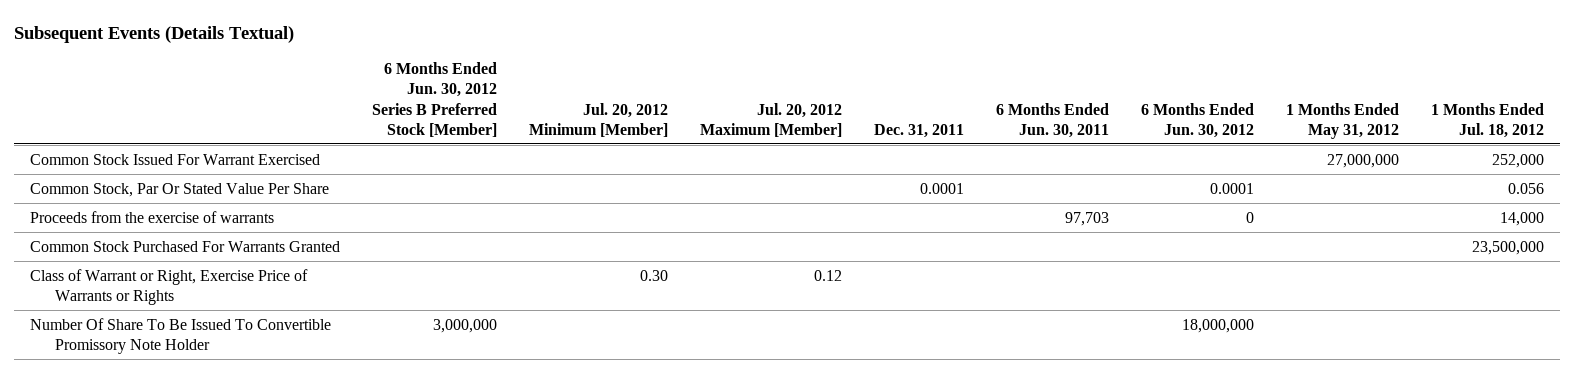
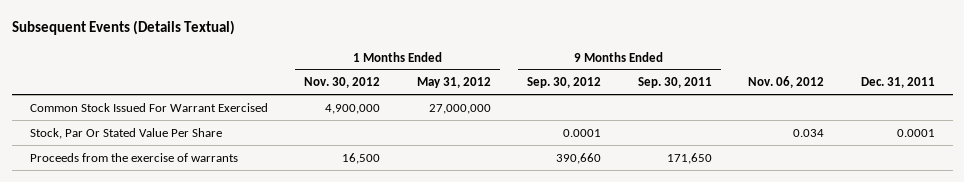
- | 6 Months Ended Jun. 30, 2012 Series B Preferred Stock [Member] | Jul. 20, 2012 Minimum [Member] | Jul. 20, 2012 Maximum [Member] | Dec. 31, 2011 | 6 Months Ended Jun. 30, 2011 | 6 Months Ended Jun. 30, 2012 | 1 Months Ended May 31, 2012 | 1 Months Ended Jul. 18, 2012
+ | 1 Months Ended Nov. 30, 2012 | 1 Months Ended May 31, 2012 | 9 Months Ended Sep. 30, 2012 | 9 Months Ended Sep. 30, 2011 | Nov. 06, 2012 | Dec. 31, 2011
- Common Stock, Par Or Stated Value Per Share | | | | 0.0001 | | 0.0001 | | 0.056
+ Stock, Par Or Stated Value Per Share | | | 0.0001 | | 0.034 | 0.0001
- Common Stock Purchased For Warrants Granted | | | | | | | | 23,500,000
- Class of Warrant or Right, Exercise Price of Warrants or Rights | | 0.30 | 0.12 | | | | |
- Number Of Share To Be Issued To Convertible Promissory Note Holder | 3,000,000 | | | | | 18,000,000 | |

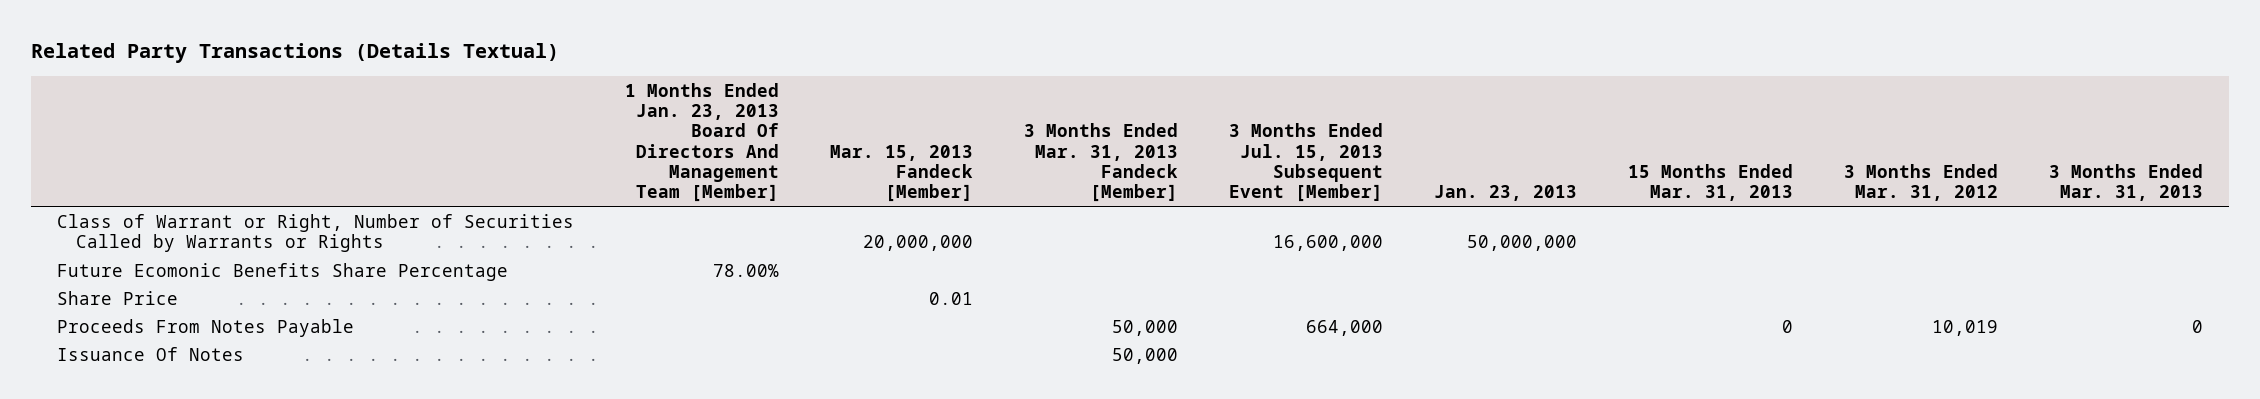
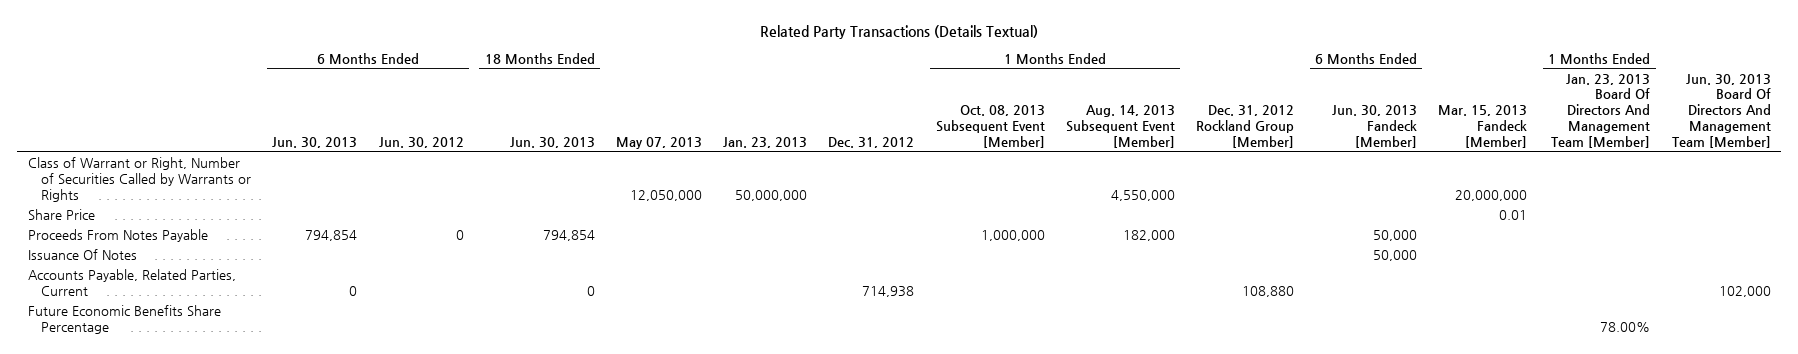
- | 1 Months Ended Jan. 23, 2013 Board Of Directors And Management Team [Member] | Mar. 15, 2013 Fandeck [Member] | 3 Months Ended Mar. 31, 2013 Fandeck [Member] | 3 Months Ended Jul. 15, 2013 Subsequent Event [Member] | Jan. 23, 2013 | 15 Months Ended Mar. 31, 2013 | 3 Months Ended Mar. 31, 2012 | 3 Months Ended Mar. 31, 2013
+ | 6 Months Ended Jun. 30, 2013 | 6 Months Ended Jun. 30, 2012 | 18 Months Ended Jun. 30, 2013 | May 07, 2013 | Jan. 23, 2013 | Dec. 31, 2012 | 1 Months Ended Oct. 08, 2013 Subsequent Event [Member] | 1 Months Ended Aug. 14, 2013 Subsequent Event [Member] | Dec. 31, 2012 Rockland Group [Member] | 6 Months Ended Jun. 30, 2013 Fandeck [Member] | Mar. 15, 2013 Fandeck [Member] | 1 Months Ended Jan. 23, 2013 Board Of Directors And Management Team [Member] | Jun. 30, 2013 Board Of Directors And Management Team [Member]
- Future Ecomonic Benefits Share Percentage | 78.00% | | | | | | |
+ Accounts Payable, Related Parties, Current | 0 | | 0 | | | 714,938 | | | 108,880 | | | | 102,000
+ Future Economic Benefits Share Percentage | | | | | | | | | | | | 78.00% |

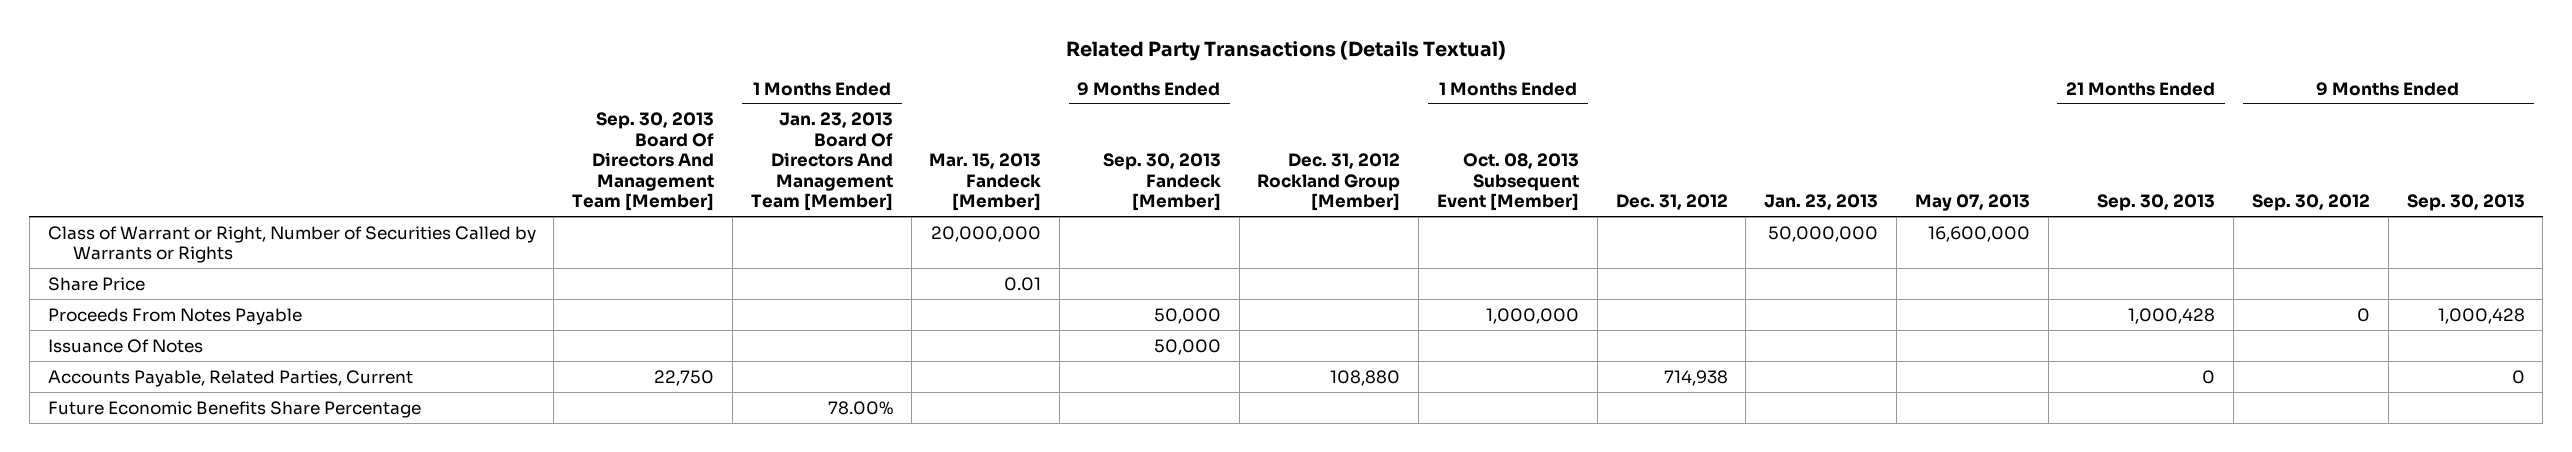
- | 6 Months Ended Jun. 30, 2013 | 6 Months Ended Jun. 30, 2012 | 18 Months Ended Jun. 30, 2013 | May 07, 2013 | Jan. 23, 2013 | Dec. 31, 2012 | 1 Months Ended Oct. 08, 2013 Subsequent Event [Member] | 1 Months Ended Aug. 14, 2013 Subsequent Event [Member] | Dec. 31, 2012 Rockland Group [Member] | 6 Months Ended Jun. 30, 2013 Fandeck [Member] | Mar. 15, 2013 Fandeck [Member] | 1 Months Ended Jan. 23, 2013 Board Of Directors And Management Team [Member] | Jun. 30, 2013 Board Of Directors And Management Team [Member]
+ | Sep. 30, 2013 Board Of Directors And Management Team [Member] | 1 Months Ended Jan. 23, 2013 Board Of Directors And Management Team [Member] | Mar. 15, 2013 Fandeck [Member] | 9 Months Ended Sep. 30, 2013 Fandeck [Member] | Dec. 31, 2012 Rockland Group [Member] | 1 Months Ended Oct. 08, 2013 Subsequent Event [Member] | Dec. 31, 2012 | Jan. 23, 2013 | May 07, 2013 | 21 Months Ended Sep. 30, 2013 | 9 Months Ended Sep. 30, 2012 | 9 Months Ended Sep. 30, 2013
- Class of Warrant or Right, Number of Securities Called by Warrants or Rights | | | | 12,050,000 | 50,000,000 | | | 4,550,000 | | | 20,000,000 | |
+ Class of Warrant or Right, Number of Securities Called by Warrants or Rights | | | 20,000,000 | | | | | 50,000,000 | 16,600,000 | | |

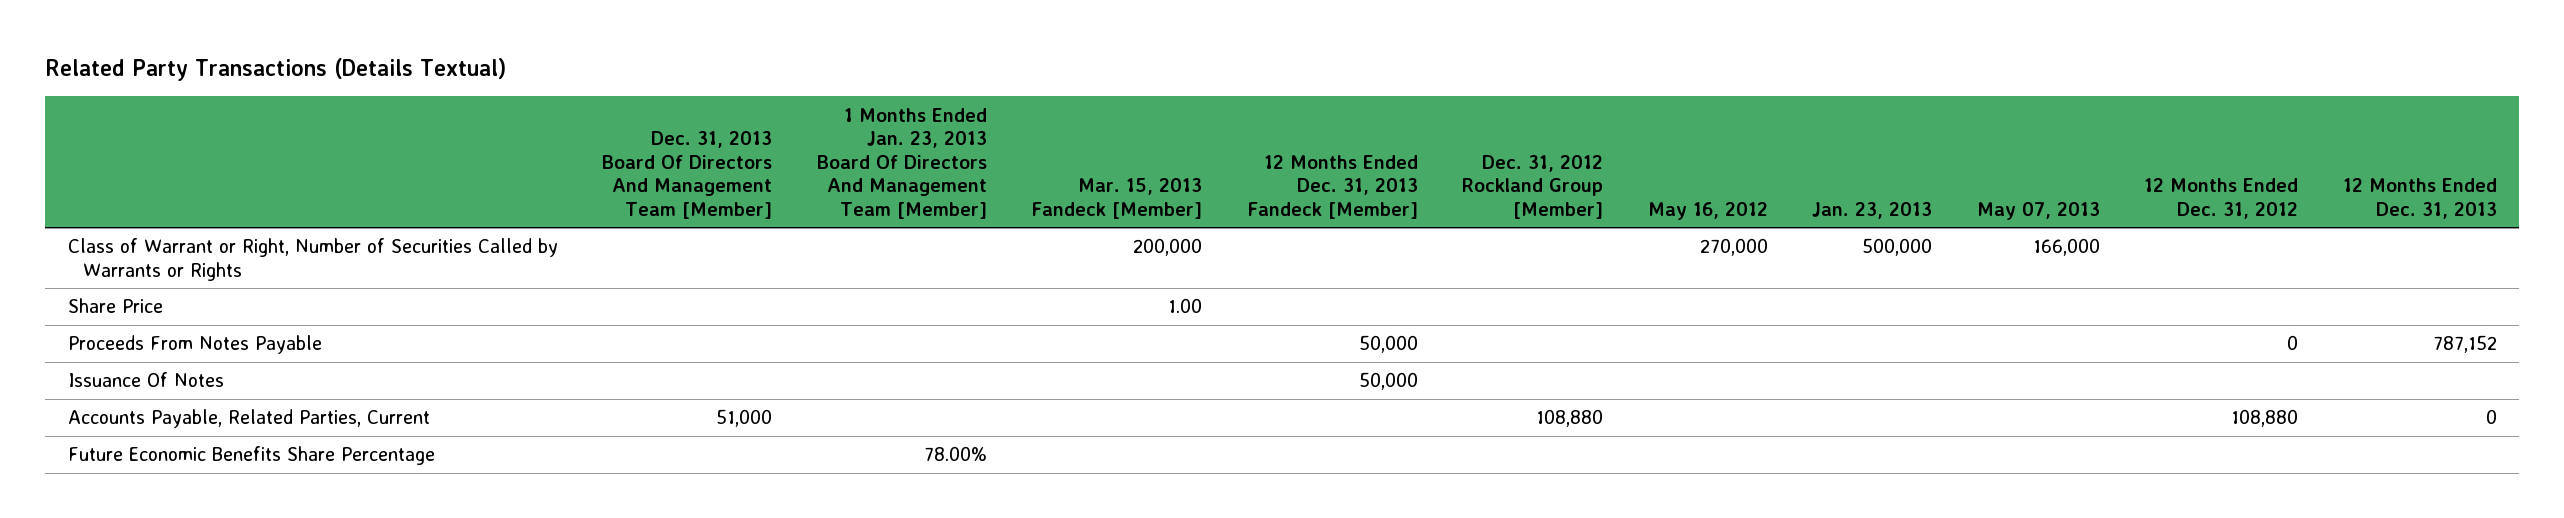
- | Sep. 30, 2013 Board Of Directors And Management Team [Member] | 1 Months Ended Jan. 23, 2013 Board Of Directors And Management Team [Member] | Mar. 15, 2013 Fandeck [Member] | 9 Months Ended Sep. 30, 2013 Fandeck [Member] | Dec. 31, 2012 Rockland Group [Member] | 1 Months Ended Oct. 08, 2013 Subsequent Event [Member] | Dec. 31, 2012 | Jan. 23, 2013 | May 07, 2013 | 21 Months Ended Sep. 30, 2013 | 9 Months Ended Sep. 30, 2012 | 9 Months Ended Sep. 30, 2013
+ | Dec. 31, 2013 Board Of Directors And Management Team [Member] | 1 Months Ended Jan. 23, 2013 Board Of Directors And Management Team [Member] | Mar. 15, 2013 Fandeck [Member] | 12 Months Ended Dec. 31, 2013 Fandeck [Member] | Dec. 31, 2012 Rockland Group [Member] | May 16, 2012 | Jan. 23, 2013 | May 07, 2013 | 12 Months Ended Dec. 31, 2012 | 12 Months Ended Dec. 31, 2013
- Class of Warrant or Right, Number of Securities Called by Warrants or Rights | | | 20,000,000 | | | | | 50,000,000 | 16,600,000 | | |
- Share Price | | | 0.01 | | | | | | | | |
+ Class of Warrant or Right, Number of Securities Called by Warrants or Rights | | | 200,000 | | | 270,000 | 500,000 | 166,000 | |
+ Share Price | | | 1.00 | | | | | | |

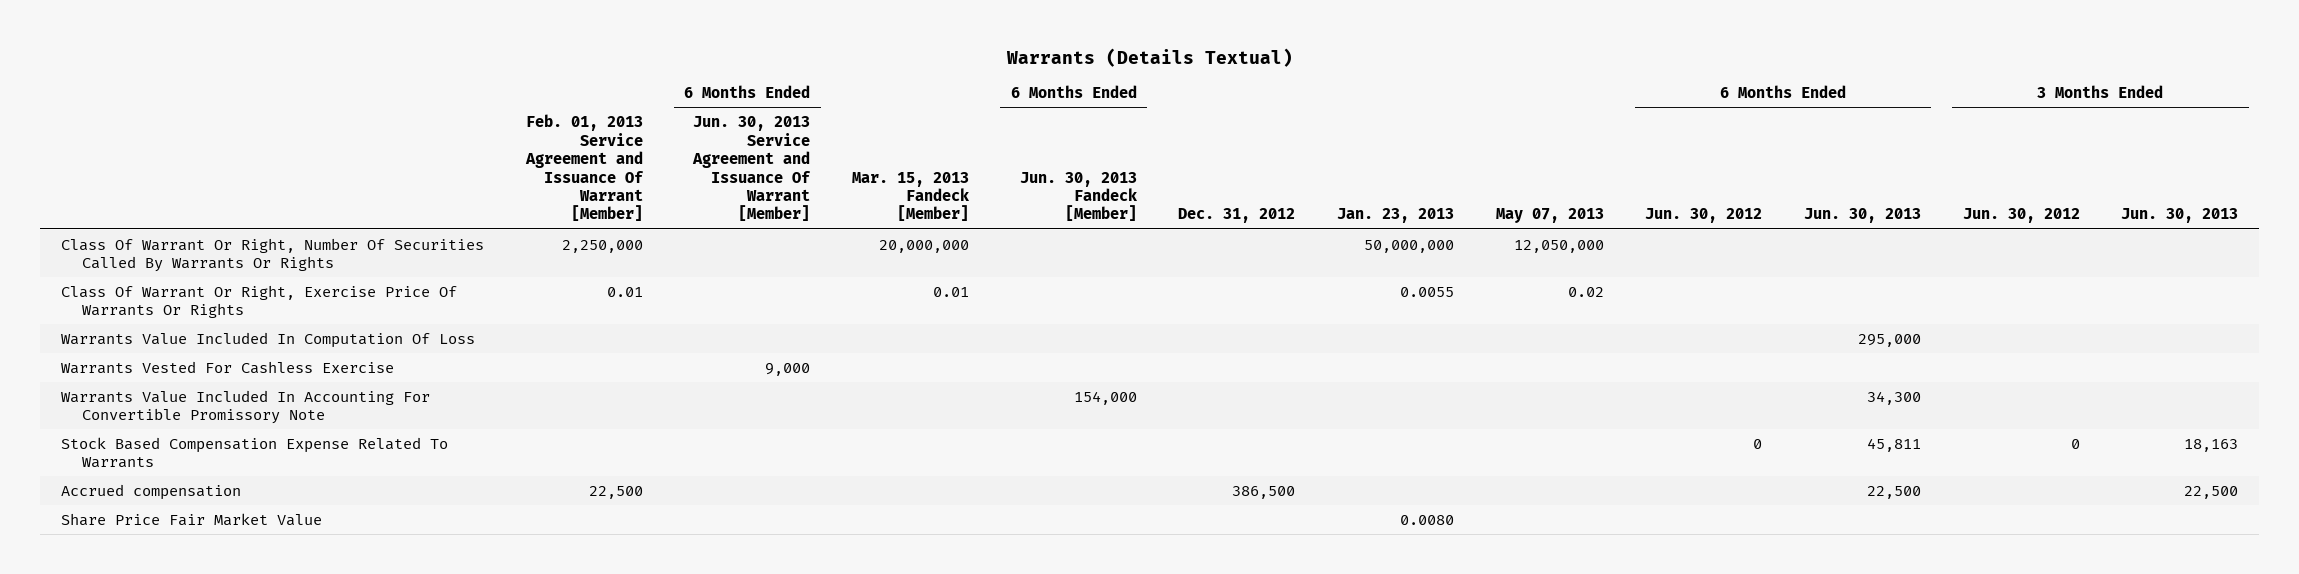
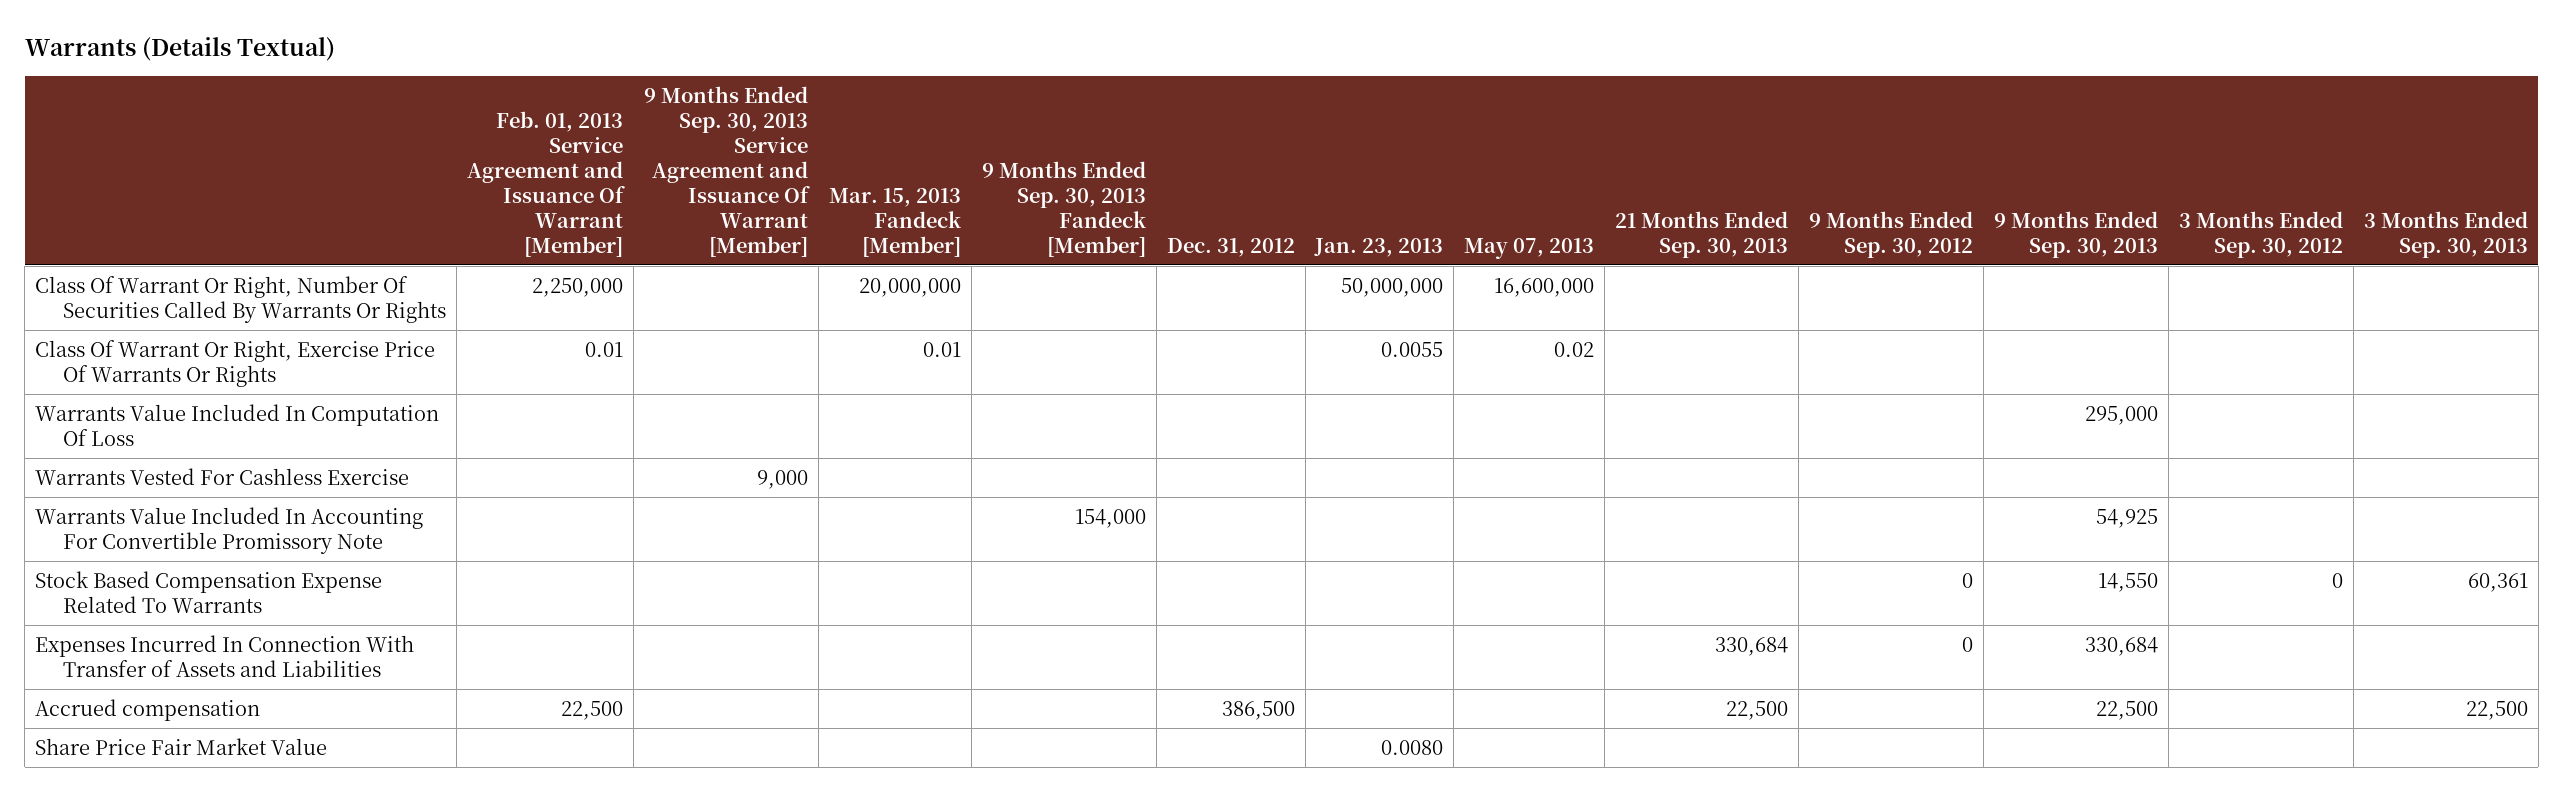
- | Feb. 01, 2013 Service Agreement and Issuance Of Warrant [Member] | 6 Months Ended Jun. 30, 2013 Service Agreement and Issuance Of Warrant [Member] | Mar. 15, 2013 Fandeck [Member] | 6 Months Ended Jun. 30, 2013 Fandeck [Member] | Dec. 31, 2012 | Jan. 23, 2013 | May 07, 2013 | 6 Months Ended Jun. 30, 2012 | 6 Months Ended Jun. 30, 2013 | 3 Months Ended Jun. 30, 2012 | 3 Months Ended Jun. 30, 2013
+ | Feb. 01, 2013 Service Agreement and Issuance Of Warrant [Member] | 9 Months Ended Sep. 30, 2013 Service Agreement and Issuance Of Warrant [Member] | Mar. 15, 2013 Fandeck [Member] | 9 Months Ended Sep. 30, 2013 Fandeck [Member] | Dec. 31, 2012 | Jan. 23, 2013 | May 07, 2013 | 21 Months Ended Sep. 30, 2013 | 9 Months Ended Sep. 30, 2012 | 9 Months Ended Sep. 30, 2013 | 3 Months Ended Sep. 30, 2012 | 3 Months Ended Sep. 30, 2013
- Class Of Warrant Or Right, Number Of Securities Called By Warrants Or Rights | 2,250,000 | | 20,000,000 | | | 50,000,000 | 12,050,000 | | | |
+ Class Of Warrant Or Right, Number Of Securities Called By Warrants Or Rights | 2,250,000 | | 20,000,000 | | | 50,000,000 | 16,600,000 | | | | |
+ Expenses Incurred In Connection With Transfer of Assets and Liabilities | | | | | | | | 330,684 | 0 | 330,684 | |

